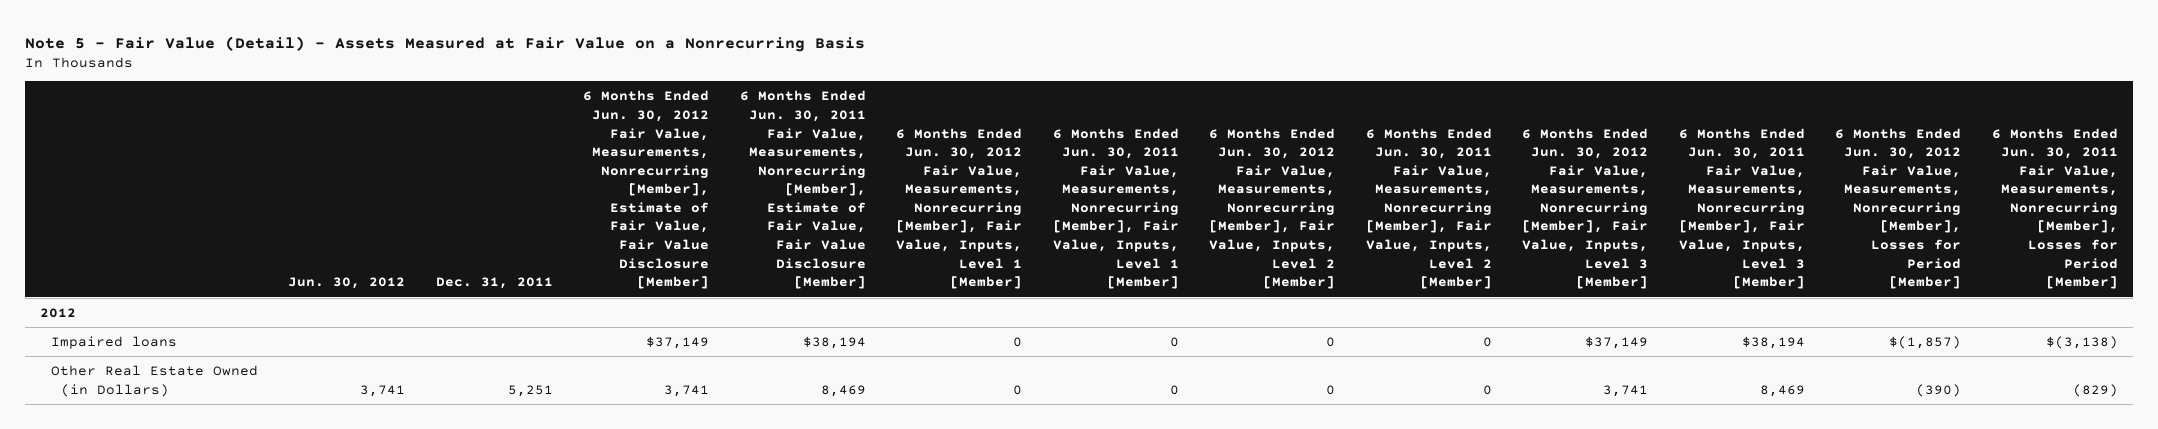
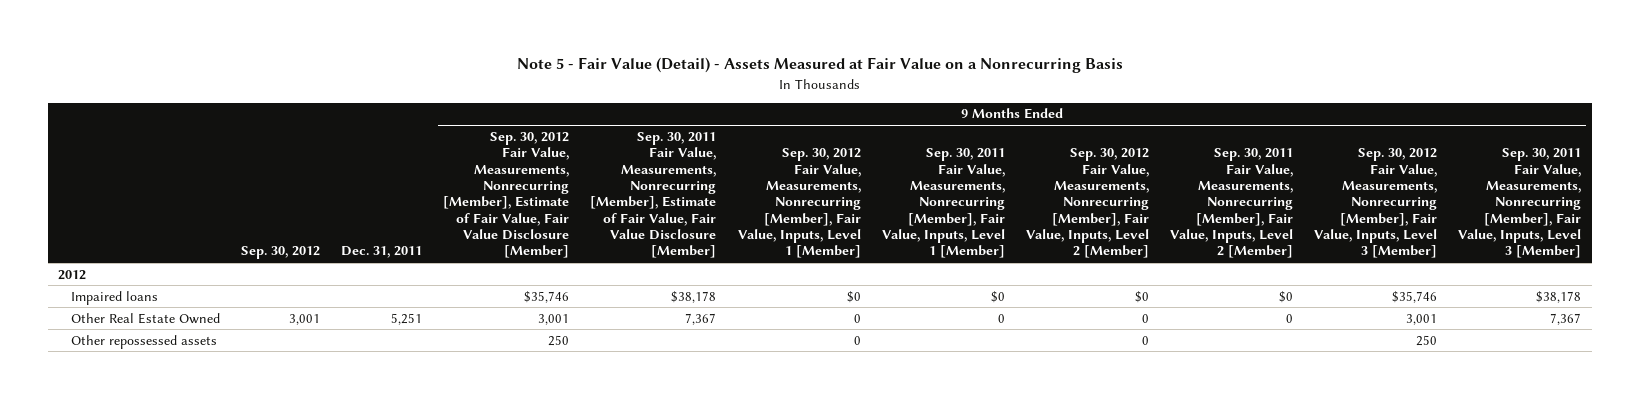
- | Jun. 30, 2012 | Dec. 31, 2011 | 6 Months Ended Jun. 30, 2012 Fair Value, Measurements, Nonrecurring [Member], Estimate of Fair Value, Fair Value Disclosure [Member] | 6 Months Ended Jun. 30, 2011 Fair Value, Measurements, Nonrecurring [Member], Estimate of Fair Value, Fair Value Disclosure [Member] | 6 Months Ended Jun. 30, 2012 Fair Value, Measurements, Nonrecurring [Member], Fair Value, Inputs, Level 1 [Member] | 6 Months Ended Jun. 30, 2011 Fair Value, Measurements, Nonrecurring [Member], Fair Value, Inputs, Level 1 [Member] | 6 Months Ended Jun. 30, 2012 Fair Value, Measurements, Nonrecurring [Member], Fair Value, Inputs, Level 2 [Member] | 6 Months Ended Jun. 30, 2011 Fair Value, Measurements, Nonrecurring [Member], Fair Value, Inputs, Level 2 [Member] | 6 Months Ended Jun. 30, 2012 Fair Value, Measurements, Nonrecurring [Member], Fair Value, Inputs, Level 3 [Member] | 6 Months Ended Jun. 30, 2011 Fair Value, Measurements, Nonrecurring [Member], Fair Value, Inputs, Level 3 [Member] | 6 Months Ended Jun. 30, 2012 Fair Value, Measurements, Nonrecurring [Member], Losses for Period [Member] | 6 Months Ended Jun. 30, 2011 Fair Value, Measurements, Nonrecurring [Member], Losses for Period [Member]
+ | Sep. 30, 2012 | Dec. 31, 2011 | 9 Months Ended Sep. 30, 2012 Fair Value, Measurements, Nonrecurring [Member], Estimate of Fair Value, Fair Value Disclosure [Member] | 9 Months Ended Sep. 30, 2011 Fair Value, Measurements, Nonrecurring [Member], Estimate of Fair Value, Fair Value Disclosure [Member] | 9 Months Ended Sep. 30, 2012 Fair Value, Measurements, Nonrecurring [Member], Fair Value, Inputs, Level 1 [Member] | 9 Months Ended Sep. 30, 2011 Fair Value, Measurements, Nonrecurring [Member], Fair Value, Inputs, Level 1 [Member] | 9 Months Ended Sep. 30, 2012 Fair Value, Measurements, Nonrecurring [Member], Fair Value, Inputs, Level 2 [Member] | 9 Months Ended Sep. 30, 2011 Fair Value, Measurements, Nonrecurring [Member], Fair Value, Inputs, Level 2 [Member] | 9 Months Ended Sep. 30, 2012 Fair Value, Measurements, Nonrecurring [Member], Fair Value, Inputs, Level 3 [Member] | 9 Months Ended Sep. 30, 2011 Fair Value, Measurements, Nonrecurring [Member], Fair Value, Inputs, Level 3 [Member]
- Other Real Estate Owned (in Dollars) | 3,741 | 5,251 | 3,741 | 8,469 | 0 | 0 | 0 | 0 | 3,741 | 8,469 | (390) | (829)
+ Other Real Estate Owned | 3,001 | 5,251 | 3,001 | 7,367 | 0 | 0 | 0 | 0 | 3,001 | 7,367
+ Other repossessed assets | | | 250 | | 0 | | 0 | | 250 |

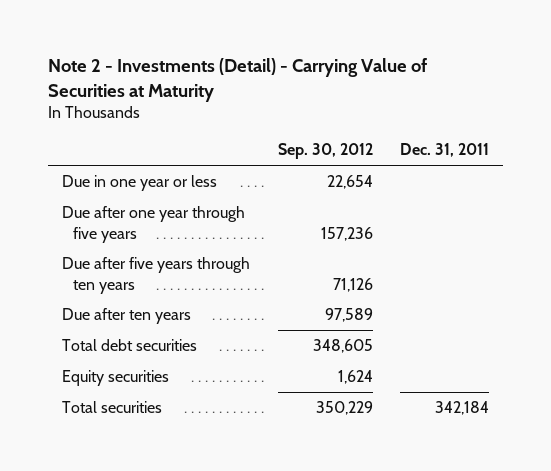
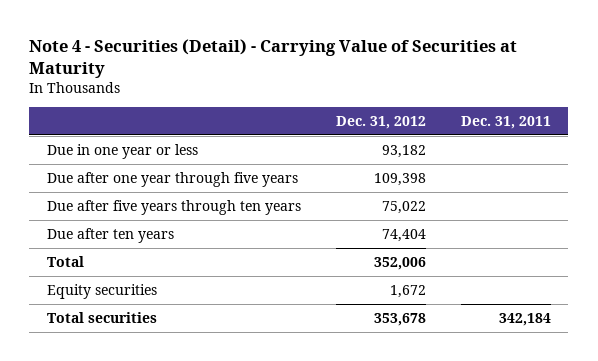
- Note 2 - Investments (Detail) - Carrying Value of Securities at Maturity
+ Note 4 - Securities (Detail) - Carrying Value of Securities at Maturity
- | Sep. 30, 2012 | Dec. 31, 2011
+ | Dec. 31, 2012 | Dec. 31, 2011
- Total debt securities | 348,605 |
+ Total | 352,006 |

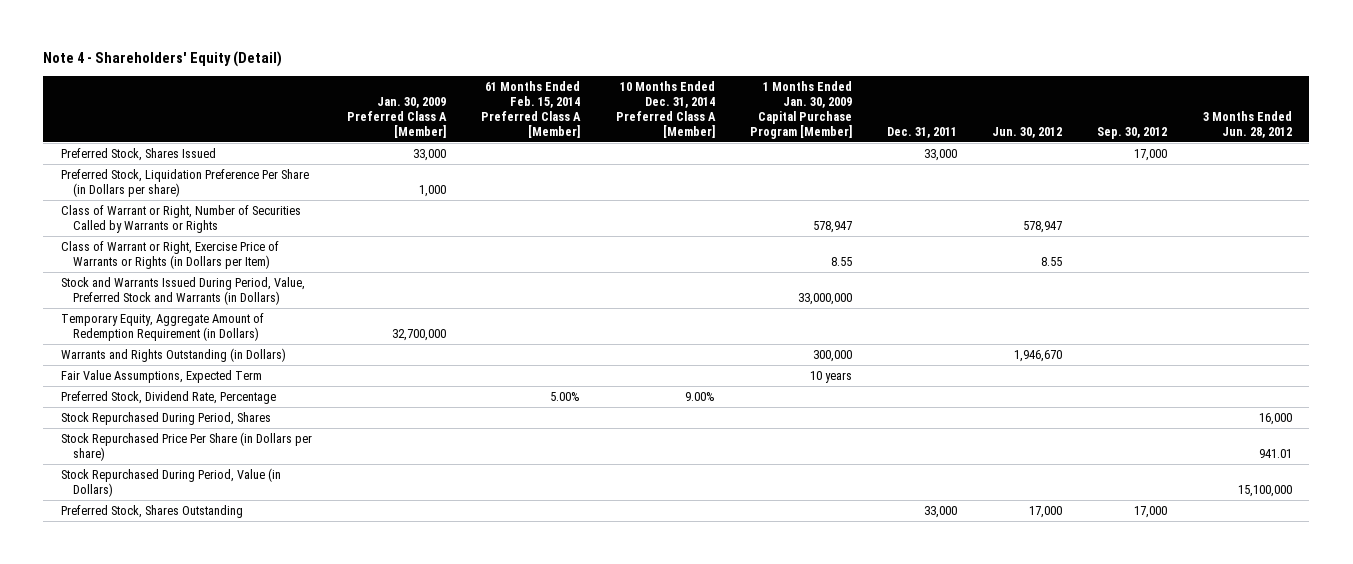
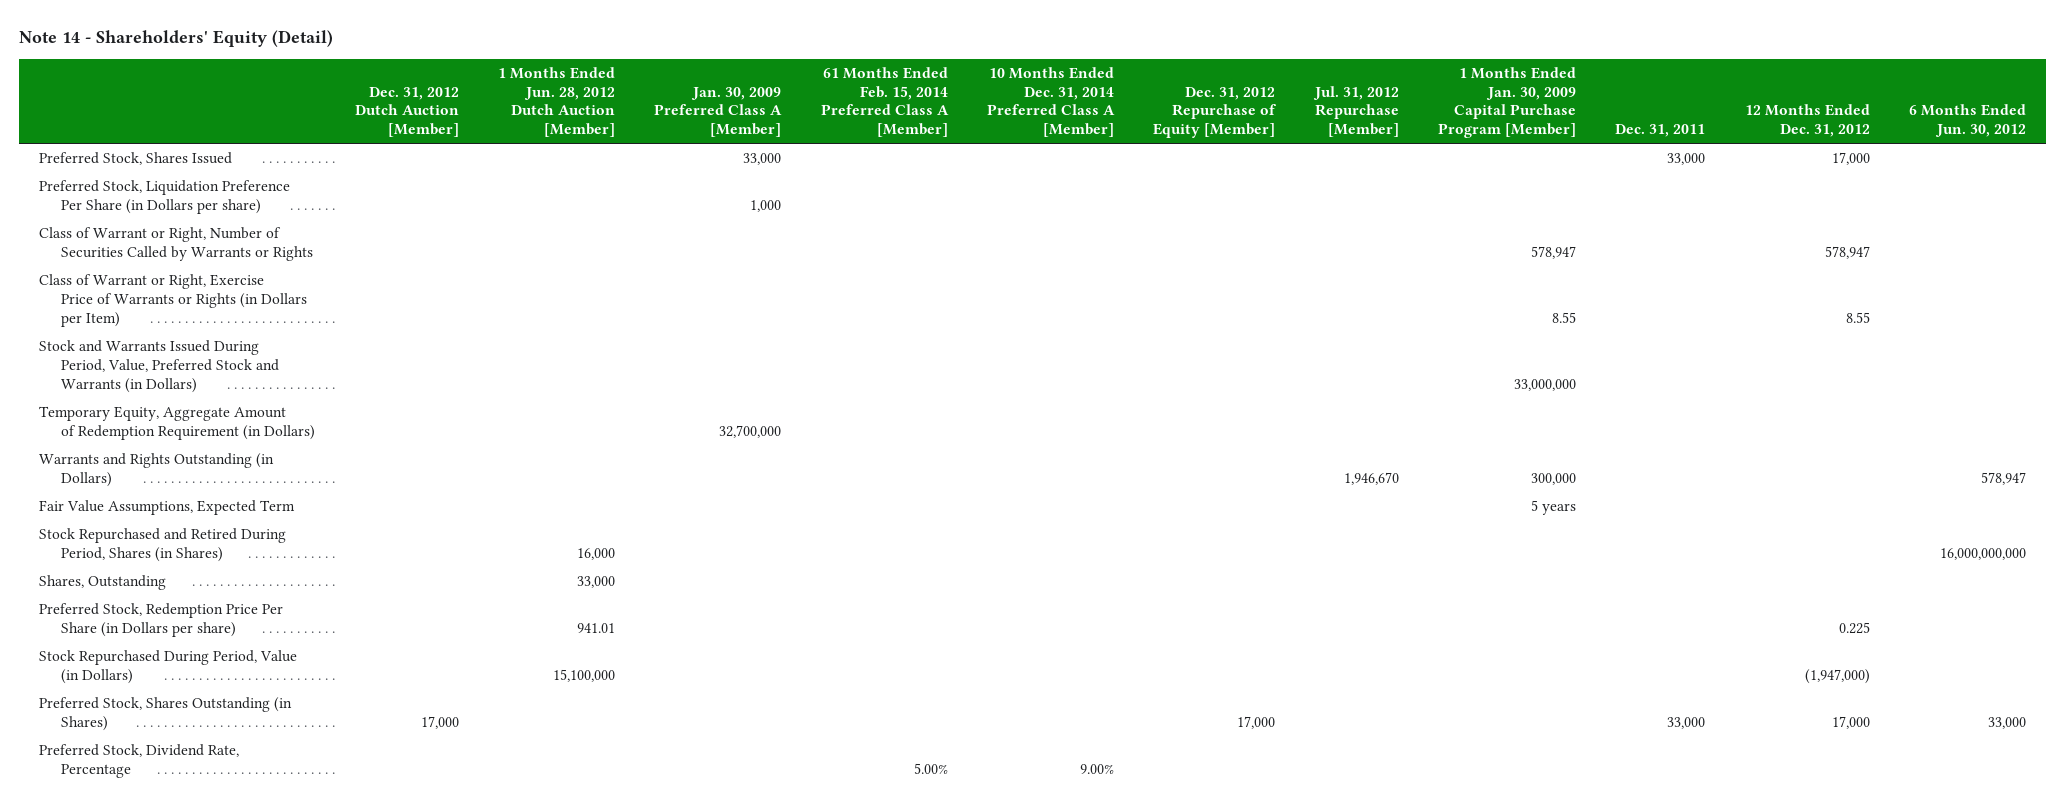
- Note 4 - Shareholders' Equity (Detail)
+ Note 14 - Shareholders' Equity (Detail)
- | Jan. 30, 2009 Preferred Class A [Member] | 61 Months Ended Feb. 15, 2014 Preferred Class A [Member] | 10 Months Ended Dec. 31, 2014 Preferred Class A [Member] | 1 Months Ended Jan. 30, 2009 Capital Purchase Program [Member] | Dec. 31, 2011 | Jun. 30, 2012 | Sep. 30, 2012 | 3 Months Ended Jun. 28, 2012
+ | Dec. 31, 2012 Dutch Auction [Member] | 1 Months Ended Jun. 28, 2012 Dutch Auction [Member] | Jan. 30, 2009 Preferred Class A [Member] | 61 Months Ended Feb. 15, 2014 Preferred Class A [Member] | 10 Months Ended Dec. 31, 2014 Preferred Class A [Member] | Dec. 31, 2012 Repurchase of Equity [Member] | Jul. 31, 2012 Repurchase [Member] | 1 Months Ended Jan. 30, 2009 Capital Purchase Program [Member] | Dec. 31, 2011 | 12 Months Ended Dec. 31, 2012 | 6 Months Ended Jun. 30, 2012
- Fair Value Assumptions, Expected Term | | | | 10 years | | | |
- Stock Repurchased During Period, Shares | | | | | | | | 16,000
- Stock Repurchased Price Per Share (in Dollars per share) | | | | | | | | 941.01
+ Fair Value Assumptions, Expected Term | | | | | | | | 5 years | | |
+ Stock Repurchased and Retired During Period, Shares (in Shares) | | 16,000 | | | | | | | | | 16,000,000,000
+ Shares, Outstanding | | 33,000 | | | | | | | | |
+ Preferred Stock, Redemption Price Per Share (in Dollars per share) | | 941.01 | | | | | | | | 0.225 |
- Preferred Stock, Shares Outstanding | | | | | 33,000 | 17,000 | 17,000 |
+ Preferred Stock, Shares Outstanding (in Shares) | 17,000 | | | | | 17,000 | | | 33,000 | 17,000 | 33,000
moved down: Preferred Stock, Dividend Rate, Percentage | | | | 5.00% | 9.00% | | | | | |

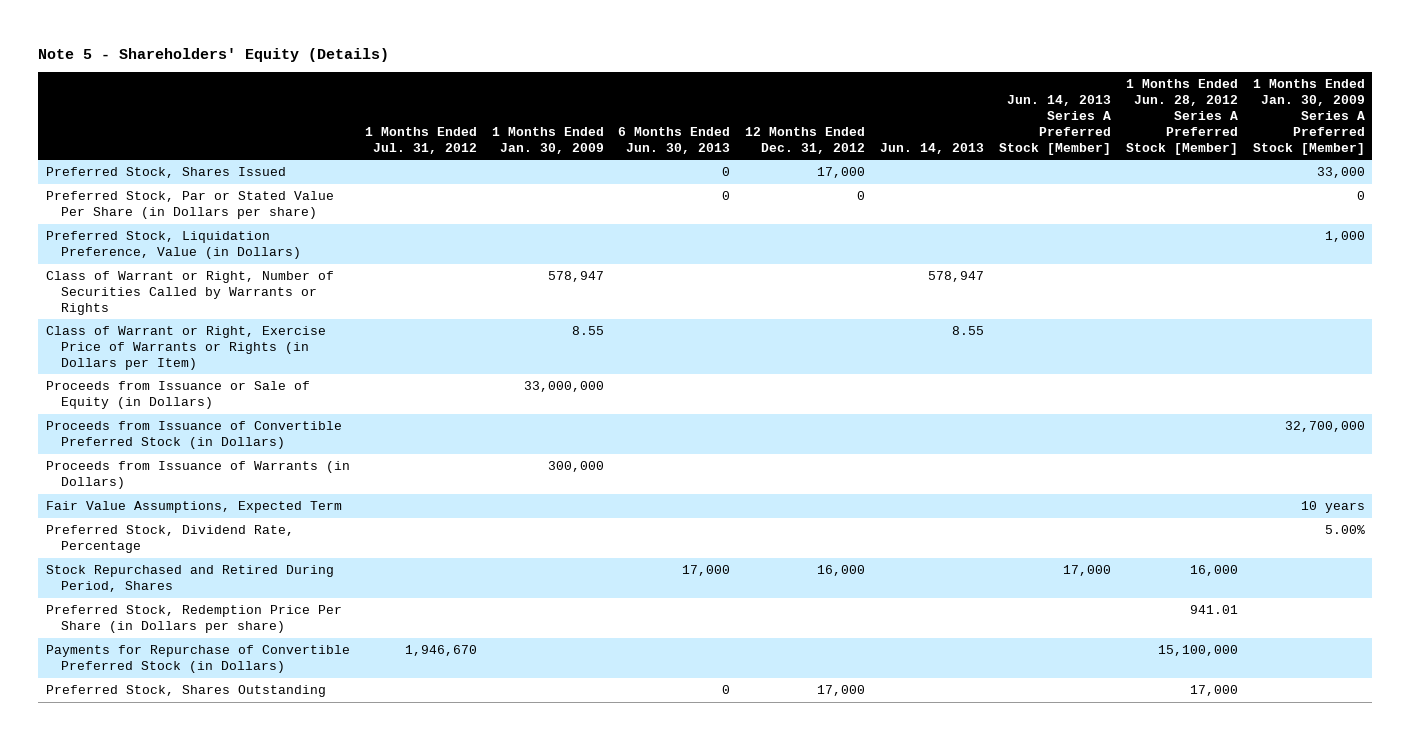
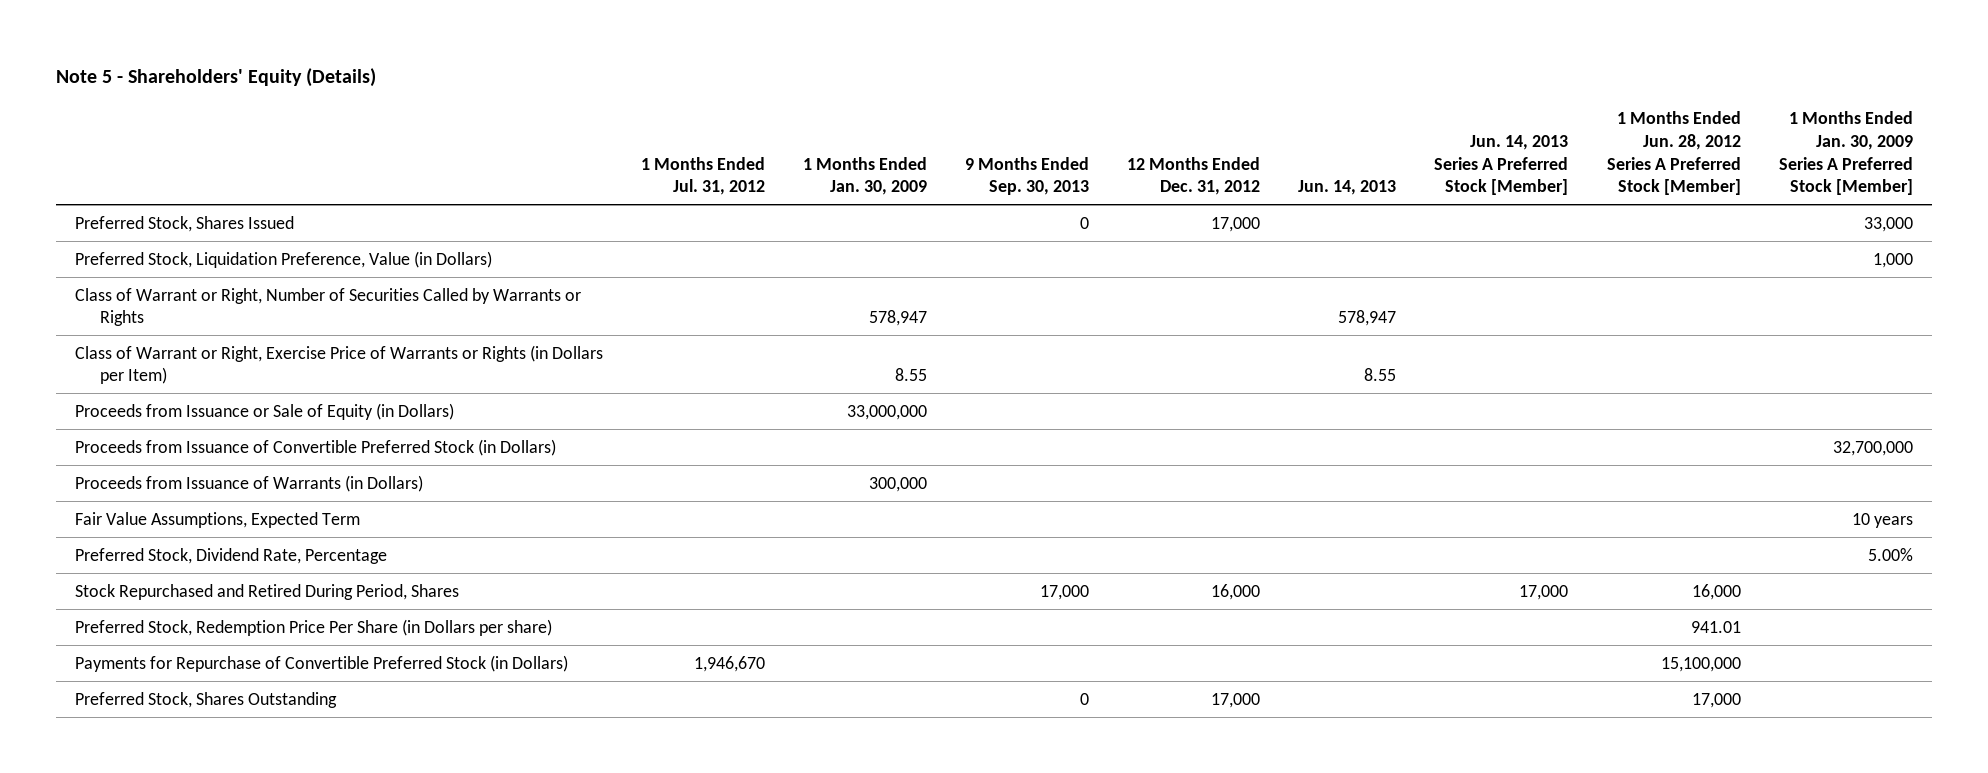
- | 1 Months Ended Jul. 31, 2012 | 1 Months Ended Jan. 30, 2009 | 6 Months Ended Jun. 30, 2013 | 12 Months Ended Dec. 31, 2012 | Jun. 14, 2013 | Jun. 14, 2013 Series A Preferred Stock [Member] | 1 Months Ended Jun. 28, 2012 Series A Preferred Stock [Member] | 1 Months Ended Jan. 30, 2009 Series A Preferred Stock [Member]
+ | 1 Months Ended Jul. 31, 2012 | 1 Months Ended Jan. 30, 2009 | 9 Months Ended Sep. 30, 2013 | 12 Months Ended Dec. 31, 2012 | Jun. 14, 2013 | Jun. 14, 2013 Series A Preferred Stock [Member] | 1 Months Ended Jun. 28, 2012 Series A Preferred Stock [Member] | 1 Months Ended Jan. 30, 2009 Series A Preferred Stock [Member]
- Preferred Stock, Par or Stated Value Per Share (in Dollars per share) | | | 0 | 0 | | | | 0

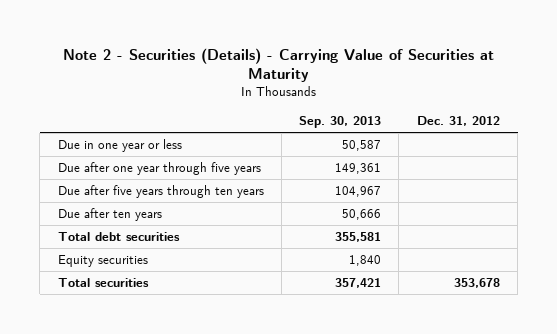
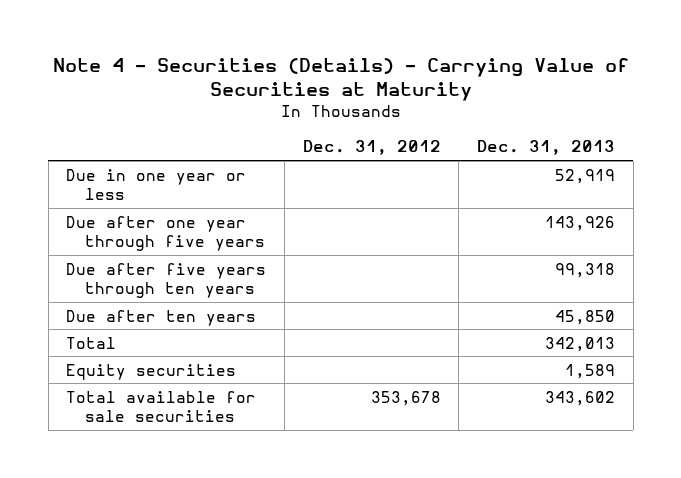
- Note 2 - Securities (Details) - Carrying Value of Securities at Maturity
+ Note 4 - Securities (Details) - Carrying Value of Securities at Maturity
- | Sep. 30, 2013 | Dec. 31, 2012
+ | Dec. 31, 2012 | Dec. 31, 2013
- Total debt securities | 355,581 |
+ Total | | 342,013
- Total securities | 357,421 | 353,678
+ Total available for sale securities | 353,678 | 343,602

